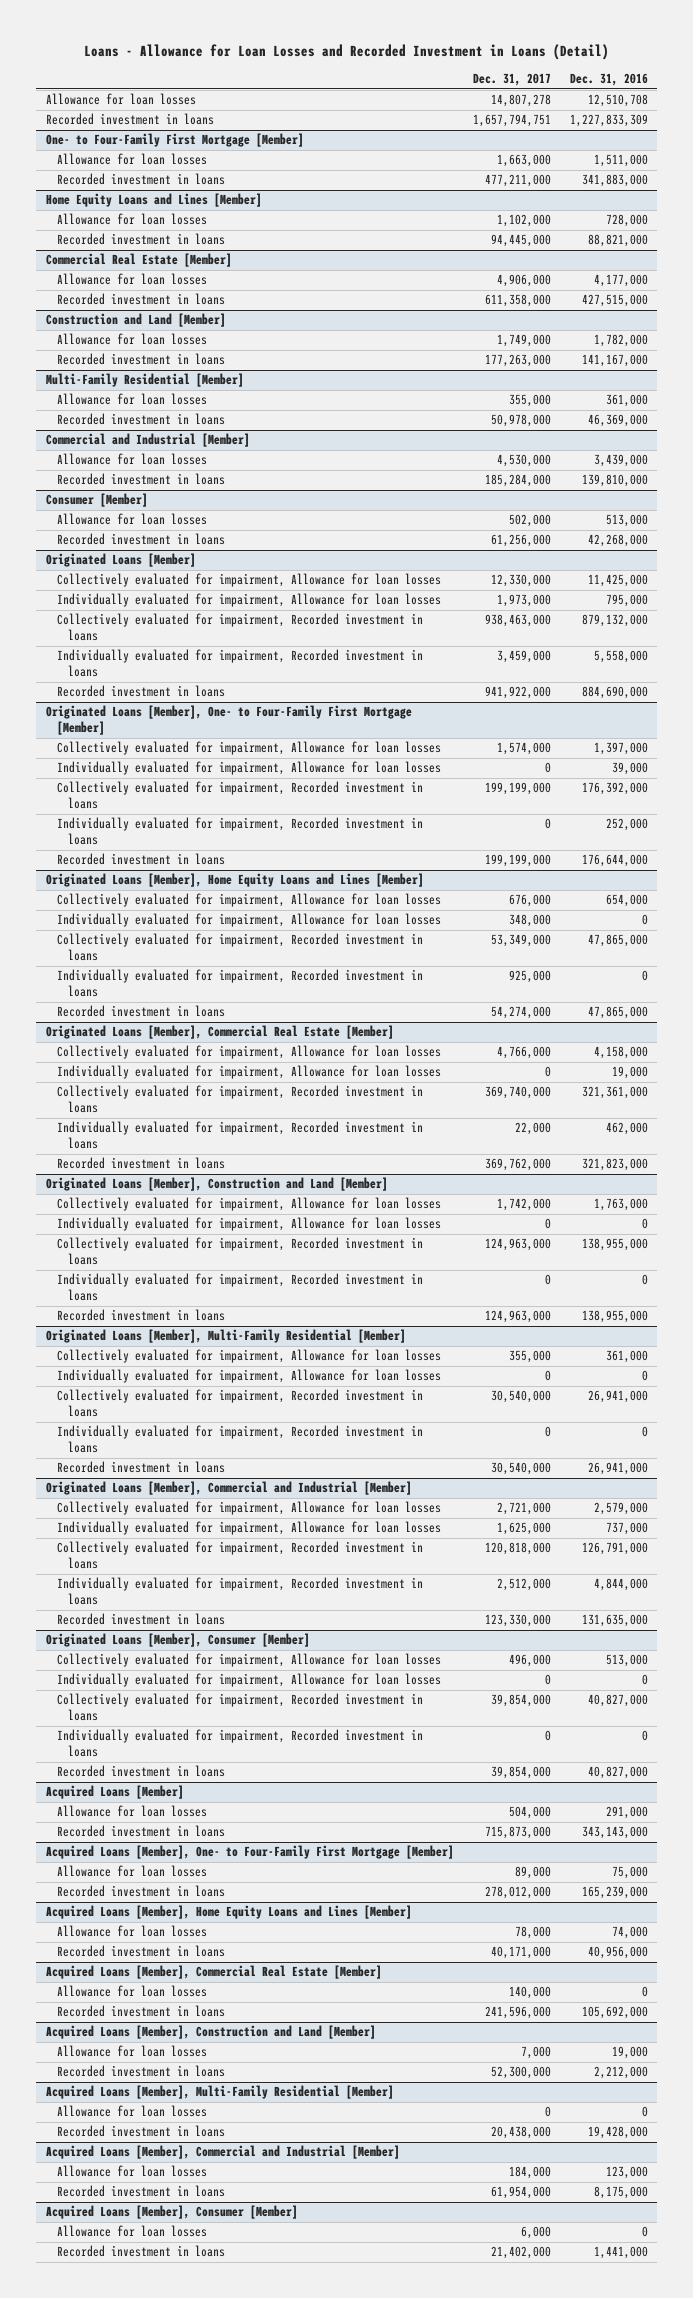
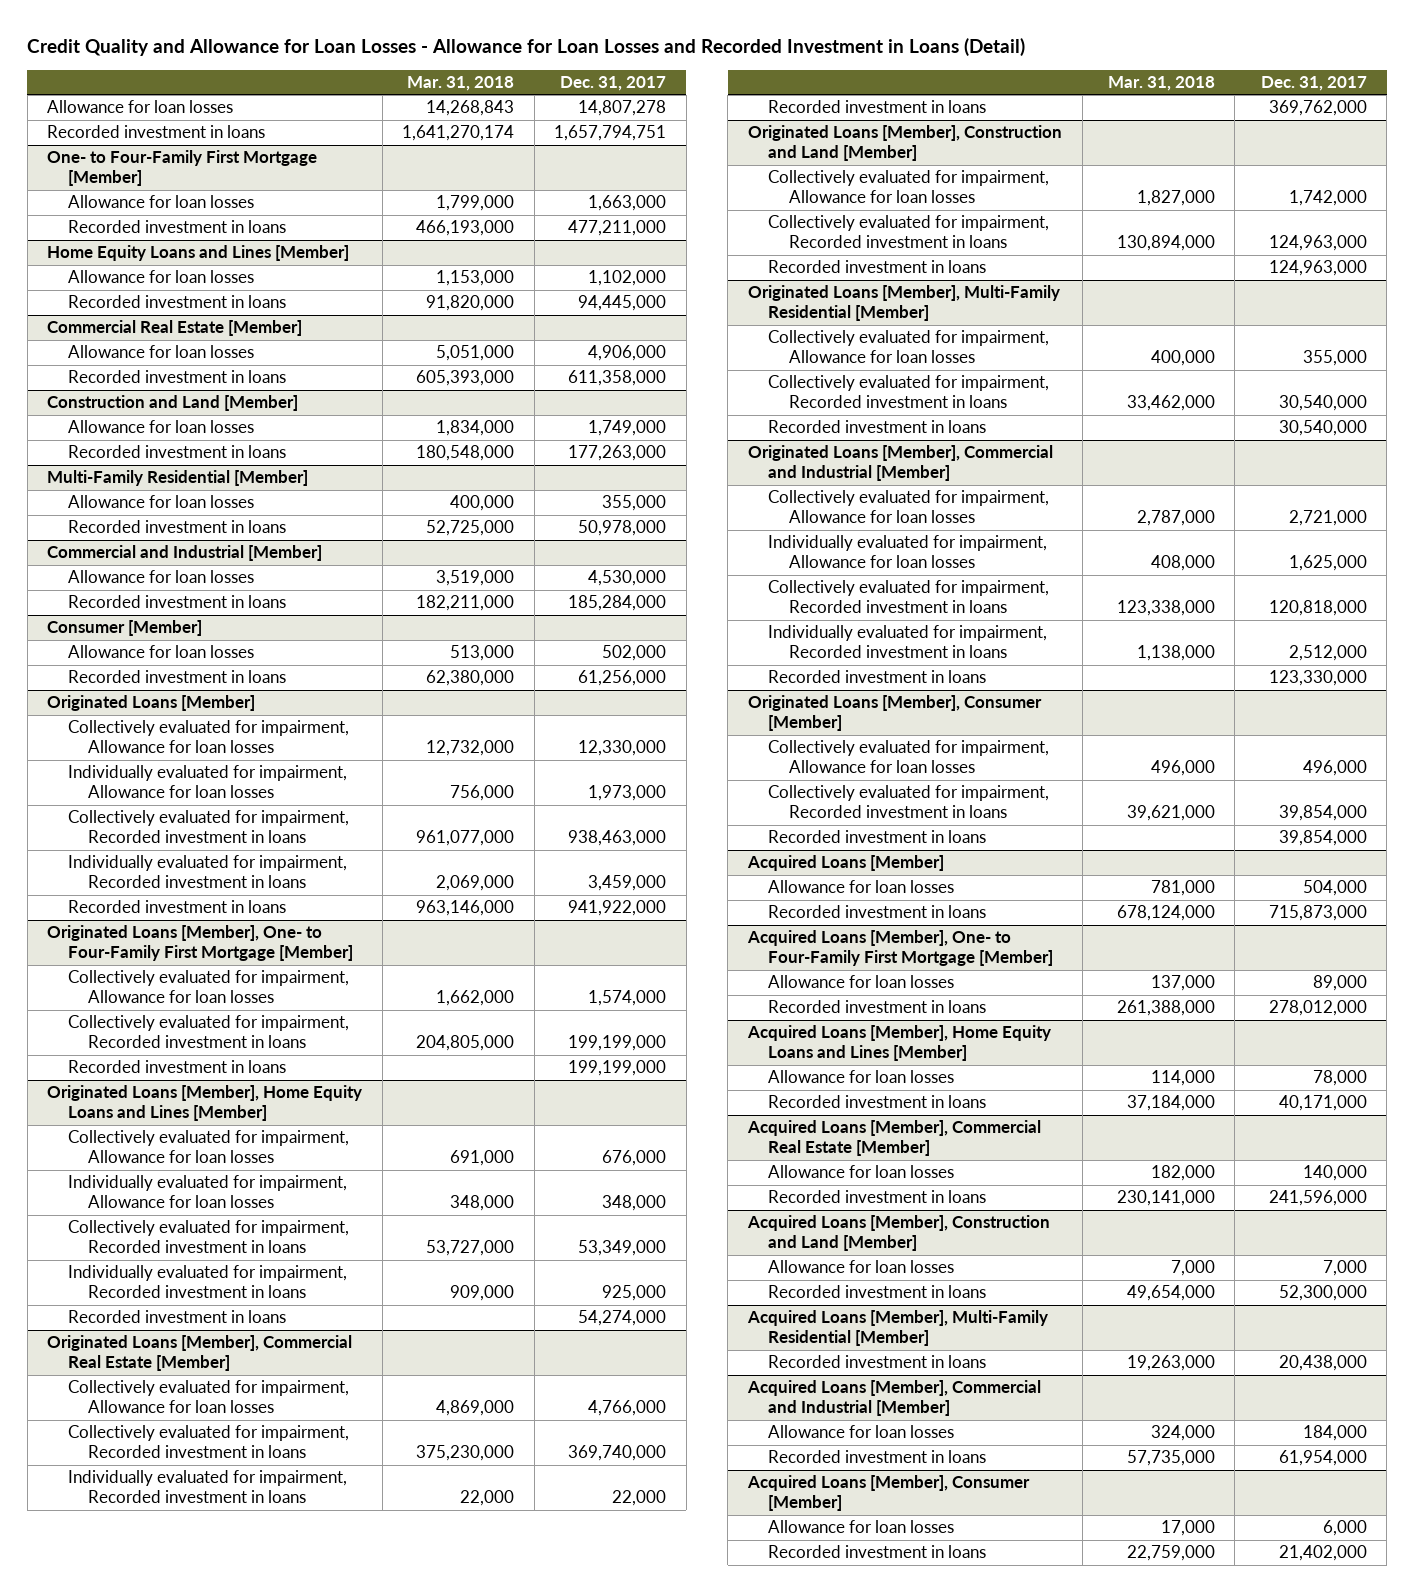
- Loans - Allowance for Loan Losses and Recorded Investment in Loans (Detail)
+ Credit Quality and Allowance for Loan Losses - Allowance for Loan Losses and Recorded Investment in Loans (Detail)
- | Dec. 31, 2017 | Dec. 31, 2016
+ | Mar. 31, 2018 | Dec. 31, 2017
@ Originated Loans [Member], One- to Four-Family First Mortgage [Member]
- Individually evaluated for impairment, Allowance for loan losses | 0 | 39,000
- Individually evaluated for impairment, Recorded investment in loans | 0 | 252,000
@ Originated Loans [Member], Commercial Real Estate [Member]
- Individually evaluated for impairment, Allowance for loan losses | 0 | 19,000
@ Originated Loans [Member], Construction and Land [Member]
- Individually evaluated for impairment, Allowance for loan losses | 0 | 0
- Individually evaluated for impairment, Recorded investment in loans | 0 | 0
@ Originated Loans [Member], Multi-Family Residential [Member]
- Individually evaluated for impairment, Allowance for loan losses | 0 | 0
- Individually evaluated for impairment, Recorded investment in loans | 0 | 0
@ Originated Loans [Member], Consumer [Member]
- Individually evaluated for impairment, Allowance for loan losses | 0 | 0
- Individually evaluated for impairment, Recorded investment in loans | 0 | 0
@ Acquired Loans [Member], Multi-Family Residential [Member]
- Allowance for loan losses | 0 | 0

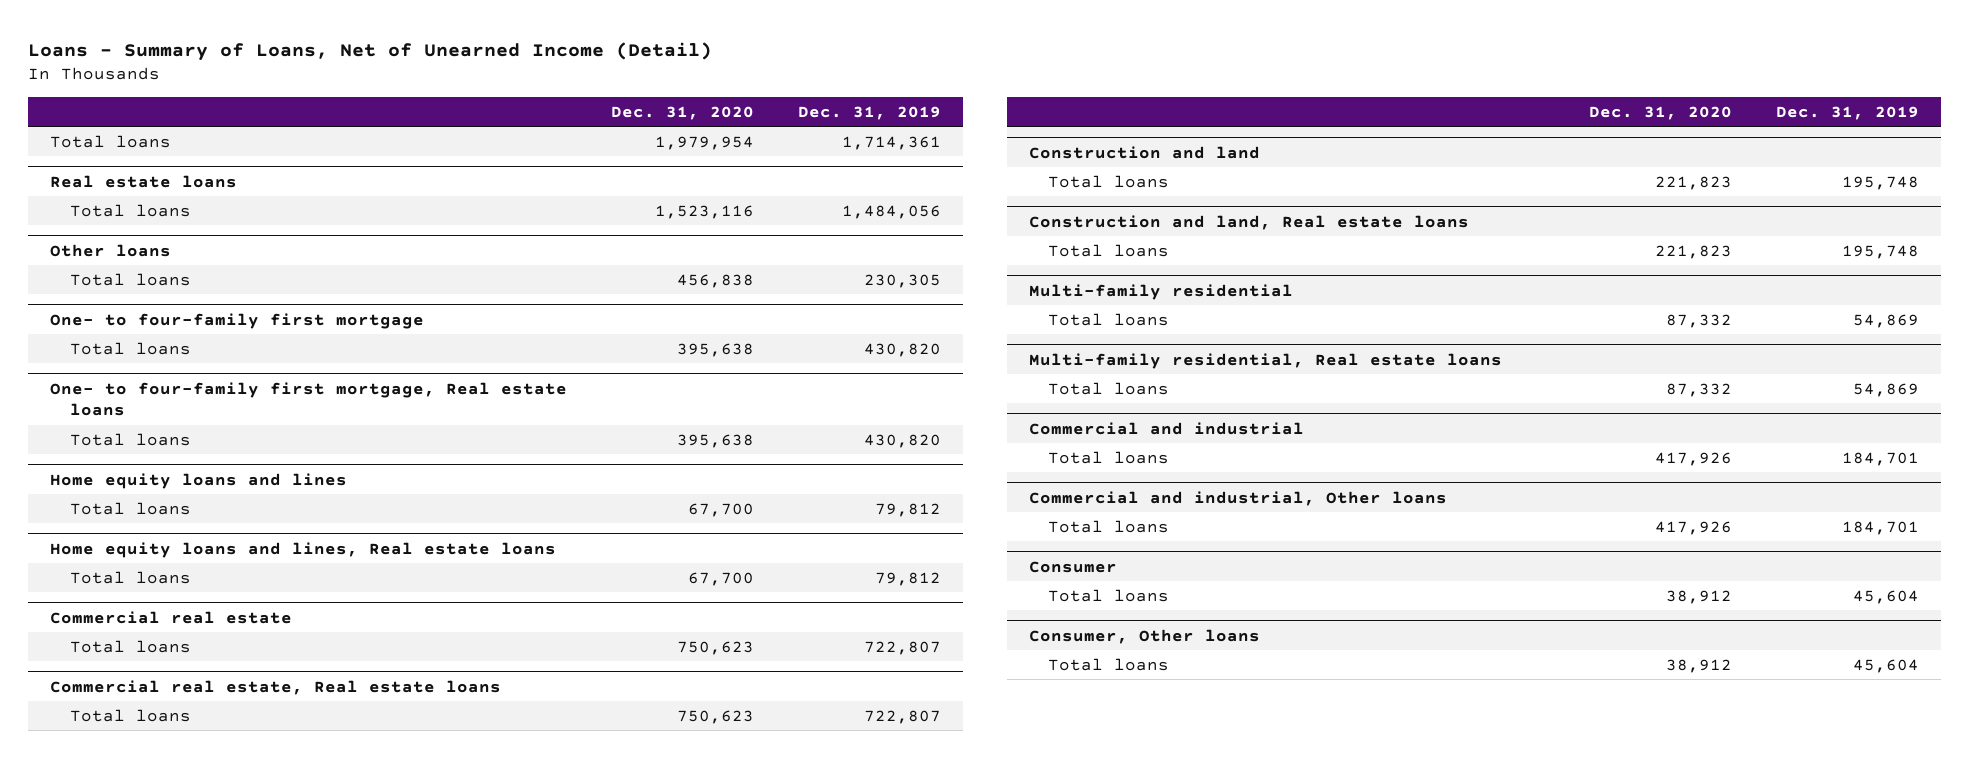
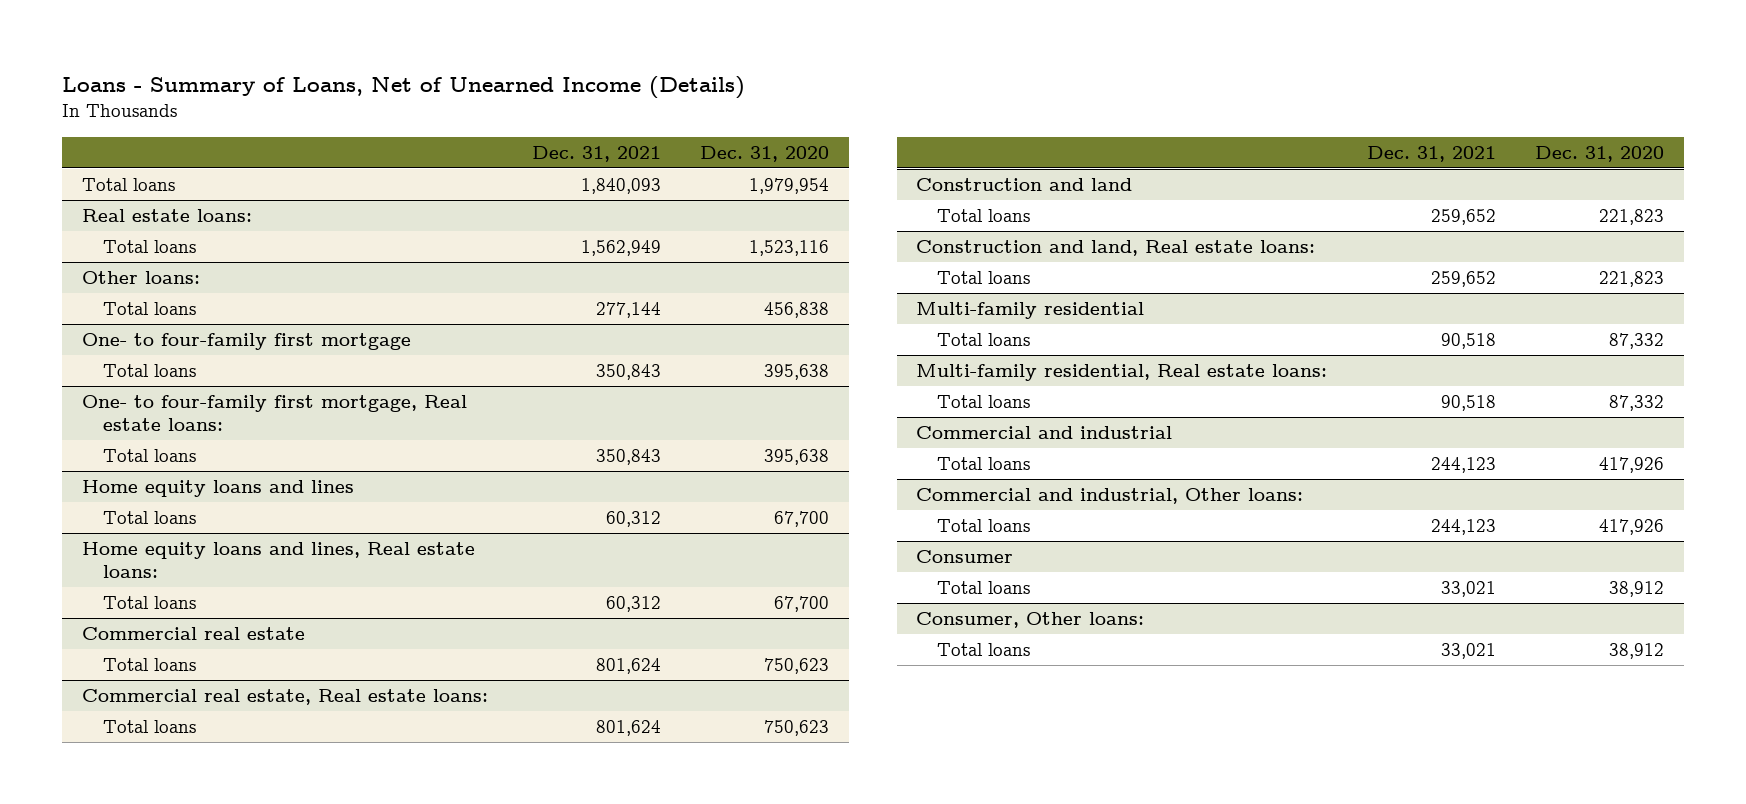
- Loans - Summary of Loans, Net of Unearned Income (Detail)
+ Loans - Summary of Loans, Net of Unearned Income (Details)
- | Dec. 31, 2020 | Dec. 31, 2019
+ | Dec. 31, 2021 | Dec. 31, 2020
- Real estate loans
+ Real estate loans:
- Other loans
+ Other loans:
- One- to four-family first mortgage, Real estate loans
+ One- to four-family first mortgage, Real estate loans:
- Home equity loans and lines, Real estate loans
+ Home equity loans and lines, Real estate loans:
- Commercial real estate, Real estate loans
+ Commercial real estate, Real estate loans:
- Construction and land, Real estate loans
+ Construction and land, Real estate loans:
- Multi-family residential, Real estate loans
+ Multi-family residential, Real estate loans:
- Commercial and industrial, Other loans
+ Commercial and industrial, Other loans:
- Consumer, Other loans
+ Consumer, Other loans:

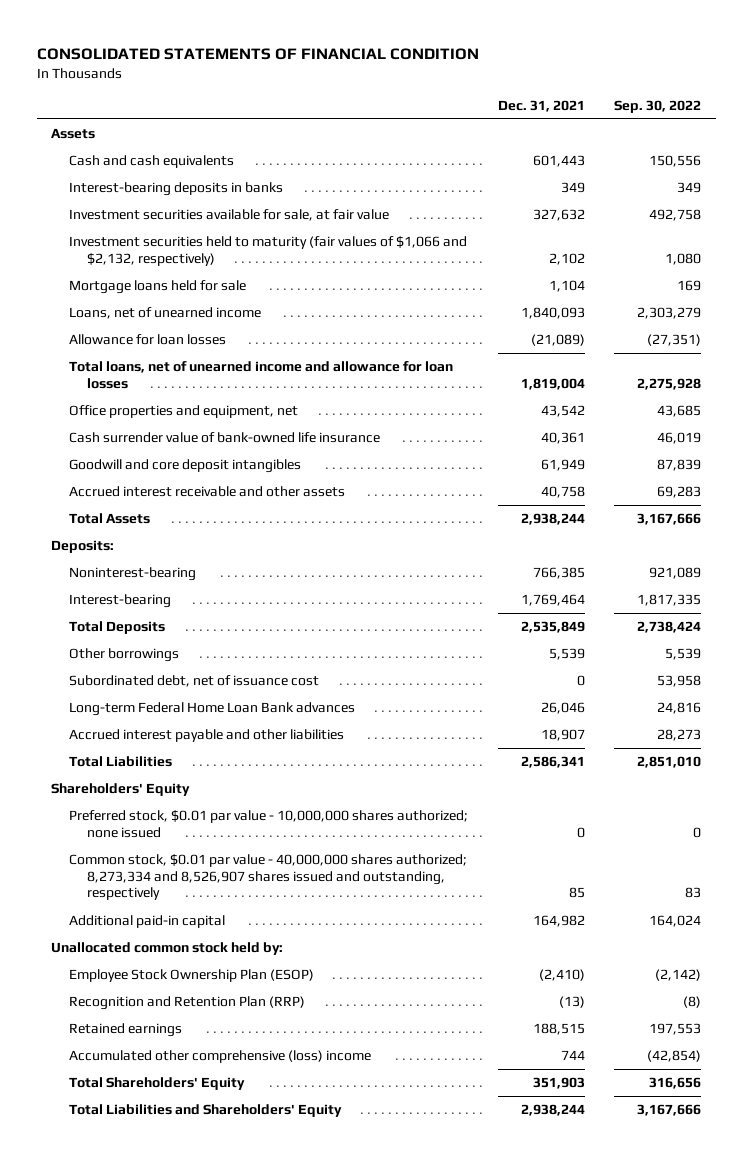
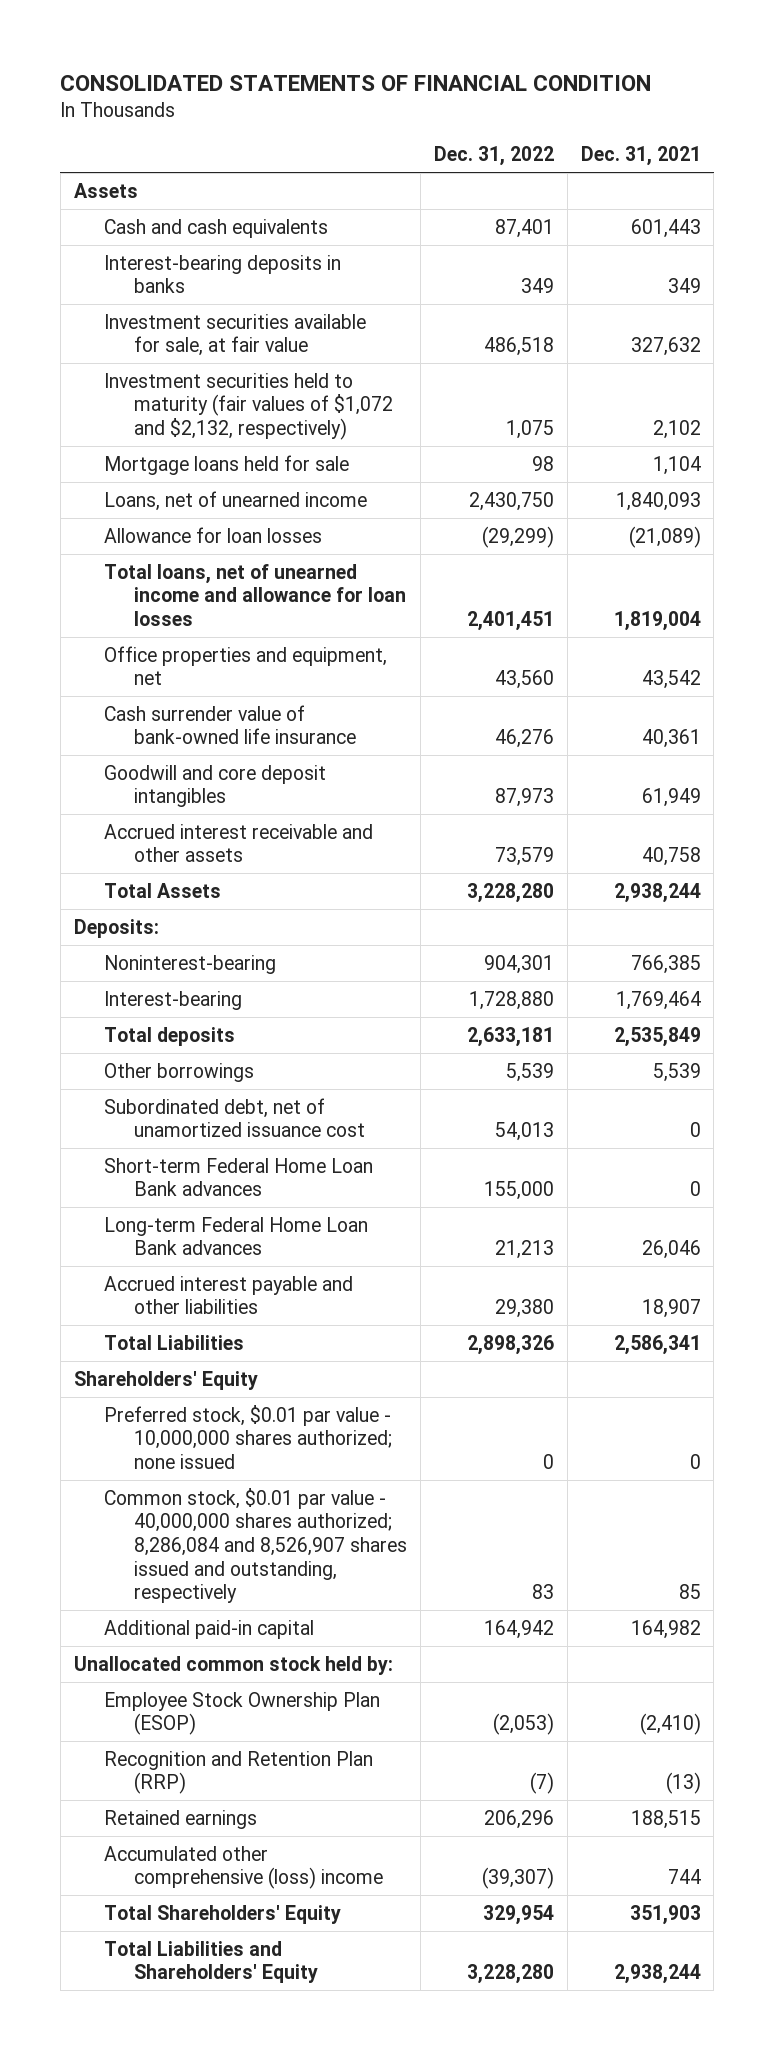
- | Dec. 31, 2021 | Sep. 30, 2022
+ | Dec. 31, 2022 | Dec. 31, 2021
- Investment securities held to maturity (fair values of $1,066 and $2,132, respectively) | 2,102 | 1,080
+ Investment securities held to maturity (fair values of $1,072 and $2,132, respectively) | 1,075 | 2,102
- Total Deposits | 2,535,849 | 2,738,424
+ Total deposits | 2,633,181 | 2,535,849
- Subordinated debt, net of issuance cost | 0 | 53,958
+ Subordinated debt, net of unamortized issuance cost | 54,013 | 0
+ Short-term Federal Home Loan Bank advances | 155,000 | 0
- Common stock, $0.01 par value - 40,000,000 shares authorized; 8,273,334 and 8,526,907 shares issued and outstanding, respectively | 85 | 83
+ Common stock, $0.01 par value - 40,000,000 shares authorized; 8,286,084 and 8,526,907 shares issued and outstanding, respectively | 83 | 85

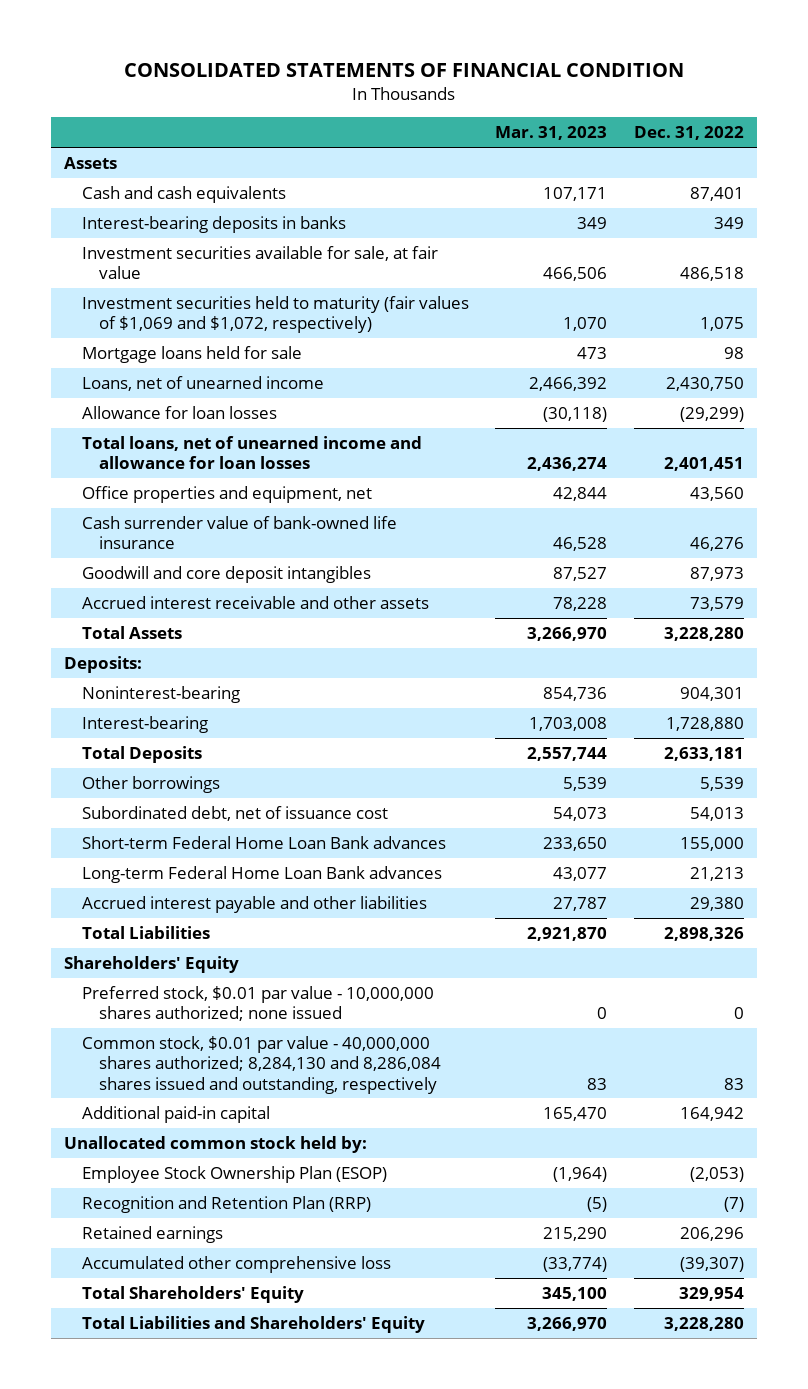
- | Dec. 31, 2022 | Dec. 31, 2021
+ | Mar. 31, 2023 | Dec. 31, 2022
- Investment securities held to maturity (fair values of $1,072 and $2,132, respectively) | 1,075 | 2,102
+ Investment securities held to maturity (fair values of $1,069 and $1,072, respectively) | 1,070 | 1,075
- Total deposits | 2,633,181 | 2,535,849
+ Total Deposits | 2,557,744 | 2,633,181
- Subordinated debt, net of unamortized issuance cost | 54,013 | 0
+ Subordinated debt, net of issuance cost | 54,073 | 54,013
- Common stock, $0.01 par value - 40,000,000 shares authorized; 8,286,084 and 8,526,907 shares issued and outstanding, respectively | 83 | 85
+ Common stock, $0.01 par value - 40,000,000 shares authorized; 8,284,130 and 8,286,084 shares issued and outstanding, respectively | 83 | 83
- Accumulated other comprehensive (loss) income | (39,307) | 744
+ Accumulated other comprehensive loss | (33,774) | (39,307)

